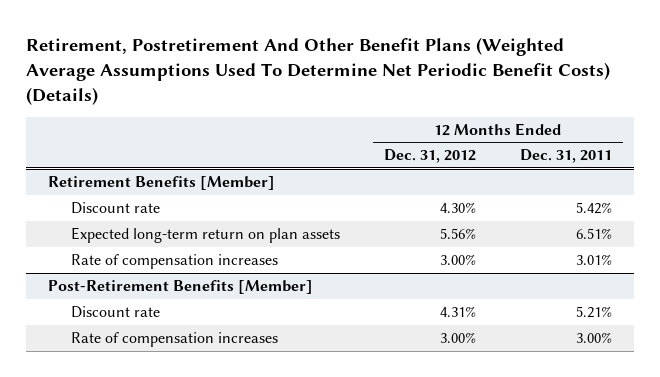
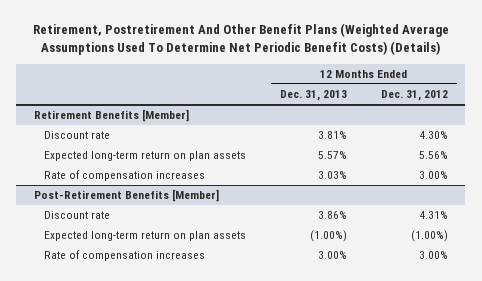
- | 12 Months Ended Dec. 31, 2012 | 12 Months Ended Dec. 31, 2011
+ | 12 Months Ended Dec. 31, 2013 | 12 Months Ended Dec. 31, 2012
@ Post-Retirement Benefits [Member]
+ Expected long-term return on plan assets | (1.00%) | (1.00%)

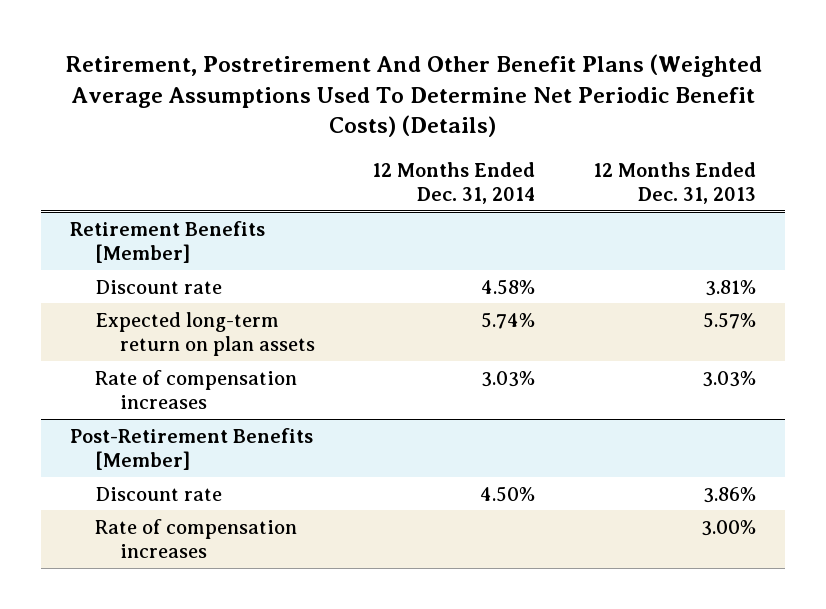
- | 12 Months Ended Dec. 31, 2013 | 12 Months Ended Dec. 31, 2012
+ | 12 Months Ended Dec. 31, 2014 | 12 Months Ended Dec. 31, 2013
@ Post-Retirement Benefits [Member]
- Expected long-term return on plan assets | (1.00%) | (1.00%)

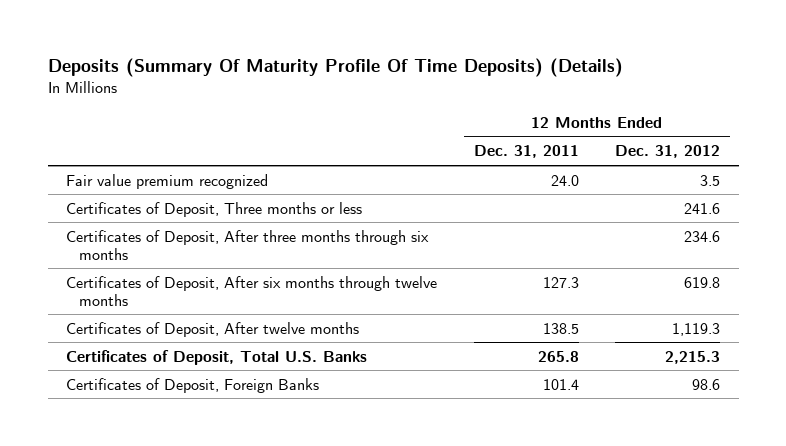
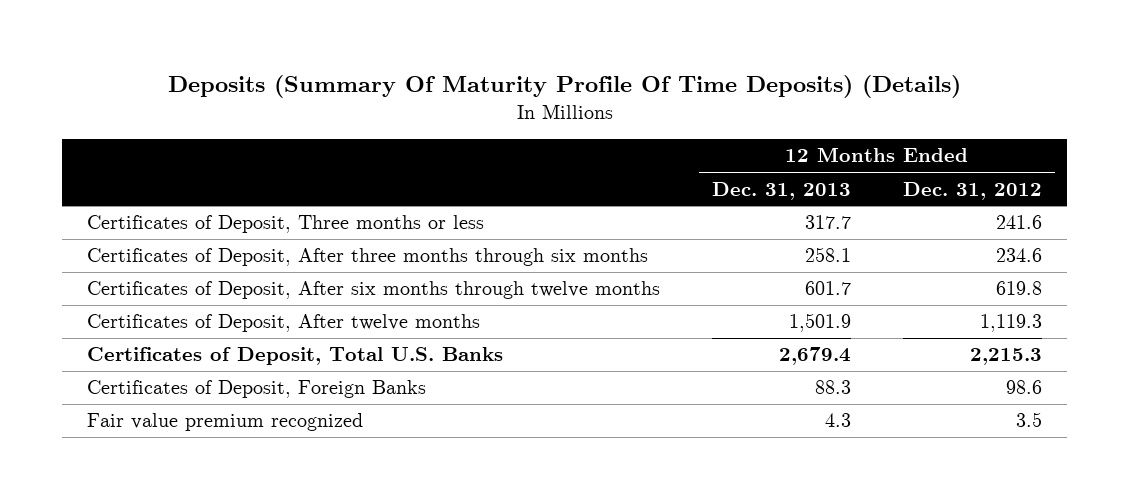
- | 12 Months Ended Dec. 31, 2011 | 12 Months Ended Dec. 31, 2012
+ | 12 Months Ended Dec. 31, 2013 | 12 Months Ended Dec. 31, 2012
moved down: Fair value premium recognized | 4.3 | 3.5

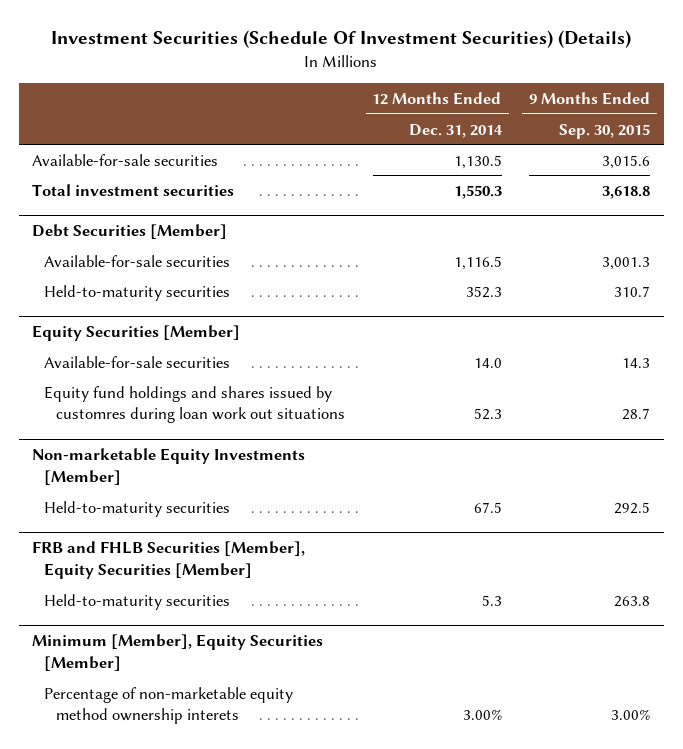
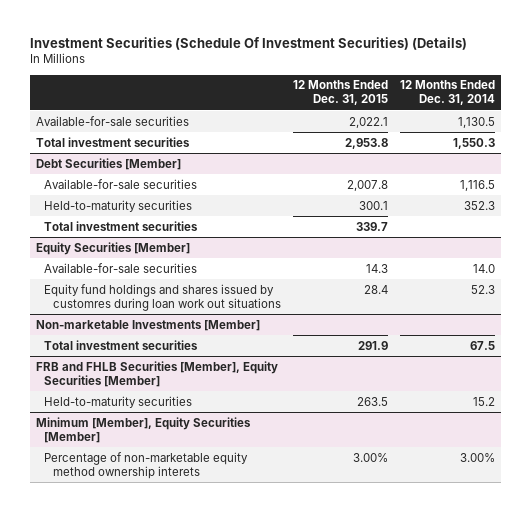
- | 12 Months Ended Dec. 31, 2014 | 9 Months Ended Sep. 30, 2015
+ | 12 Months Ended Dec. 31, 2015 | 12 Months Ended Dec. 31, 2014
@ Debt Securities [Member]
+ Total investment securities | 339.7 |
- Non-marketable Equity Investments [Member]
- Held-to-maturity securities | 67.5 | 292.5
+ Non-marketable Investments [Member]
+ Total investment securities | 291.9 | 67.5
@ FRB and FHLB Securities [Member], Equity Securities [Member]
- Held-to-maturity securities | 5.3 | 263.8
+ Held-to-maturity securities | 263.5 | 15.2

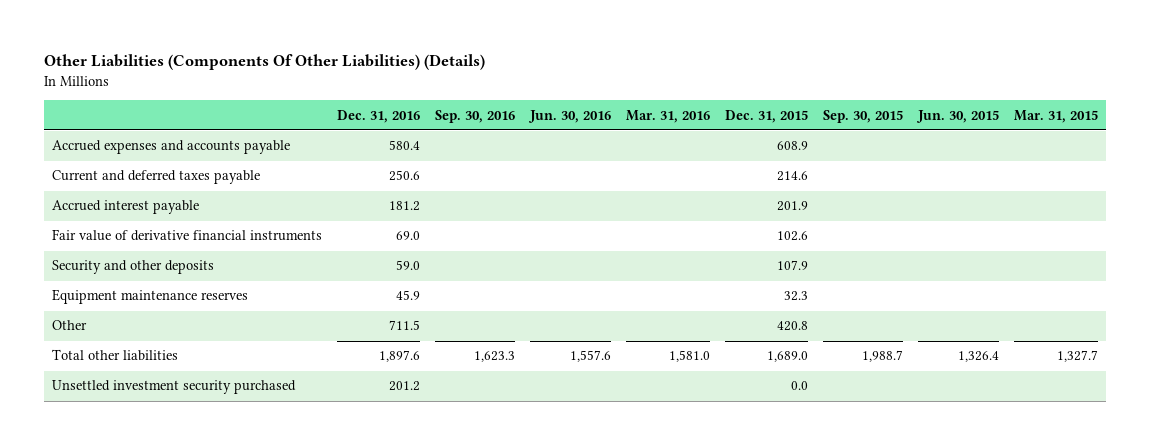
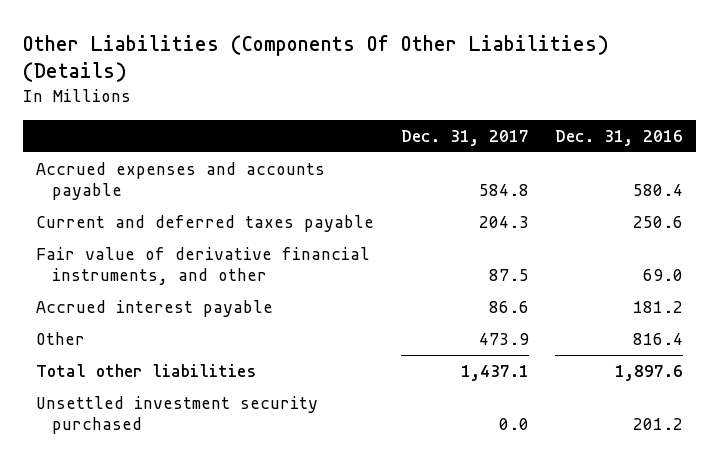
- | Dec. 31, 2016 | Sep. 30, 2016 | Jun. 30, 2016 | Mar. 31, 2016 | Dec. 31, 2015 | Sep. 30, 2015 | Jun. 30, 2015 | Mar. 31, 2015
+ | Dec. 31, 2017 | Dec. 31, 2016
+ Fair value of derivative financial instruments, and other | 87.5 | 69.0
- Fair value of derivative financial instruments | 69.0 | | | | 102.6 | | |
- Security and other deposits | 59.0 | | | | 107.9 | | |
- Equipment maintenance reserves | 45.9 | | | | 32.3 | | |
- Other | 711.5 | | | | 420.8 | | |
+ Other | 473.9 | 816.4

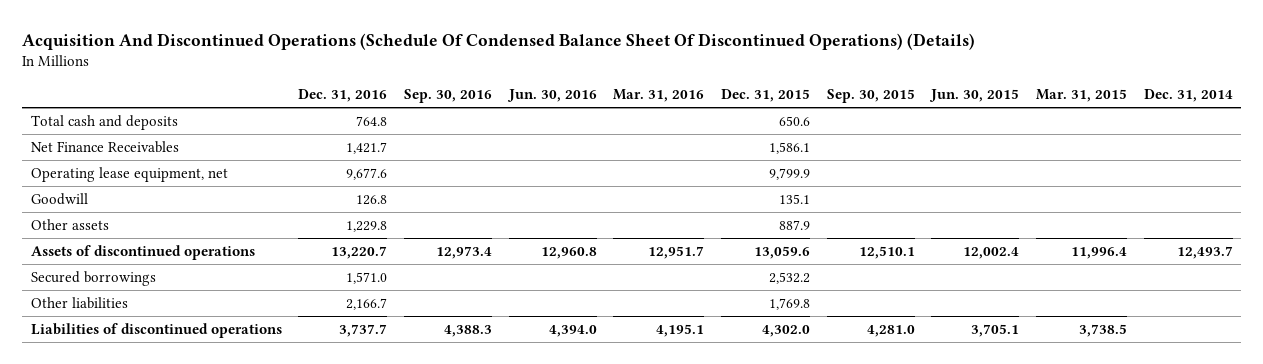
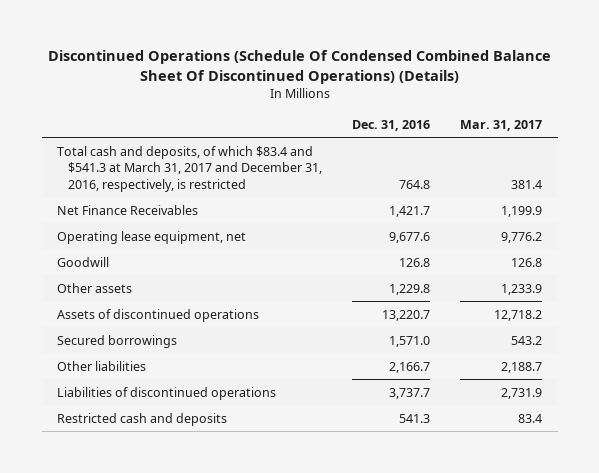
- Acquisition And Discontinued Operations (Schedule Of Condensed Balance Sheet Of Discontinued Operations) (Details)
+ Discontinued Operations (Schedule Of Condensed Combined Balance Sheet Of Discontinued Operations) (Details)
- | Dec. 31, 2016 | Sep. 30, 2016 | Jun. 30, 2016 | Mar. 31, 2016 | Dec. 31, 2015 | Sep. 30, 2015 | Jun. 30, 2015 | Mar. 31, 2015 | Dec. 31, 2014
+ | Dec. 31, 2016 | Mar. 31, 2017
- Total cash and deposits | 764.8 | | | | 650.6 | | | |
+ Total cash and deposits, of which $83.4 and $541.3 at March 31, 2017 and December 31, 2016, respectively, is restricted | 764.8 | 381.4
+ Restricted cash and deposits | 541.3 | 83.4

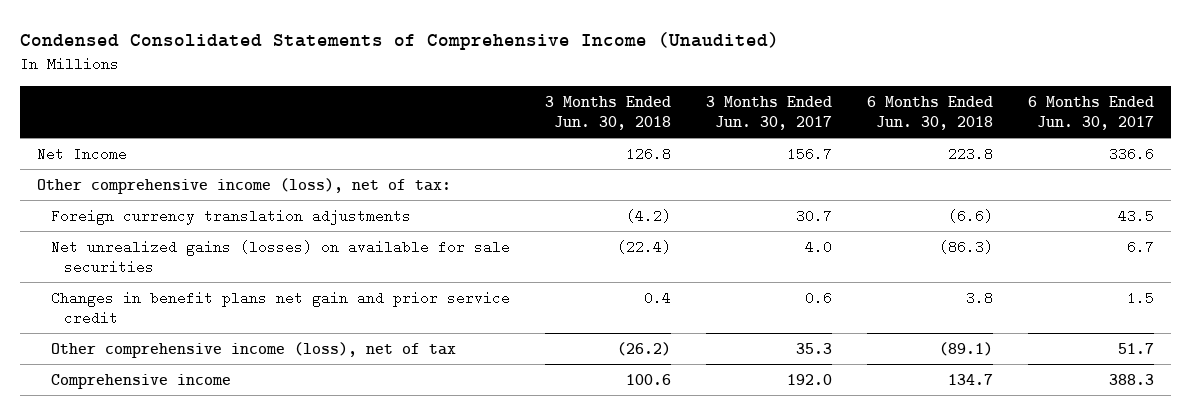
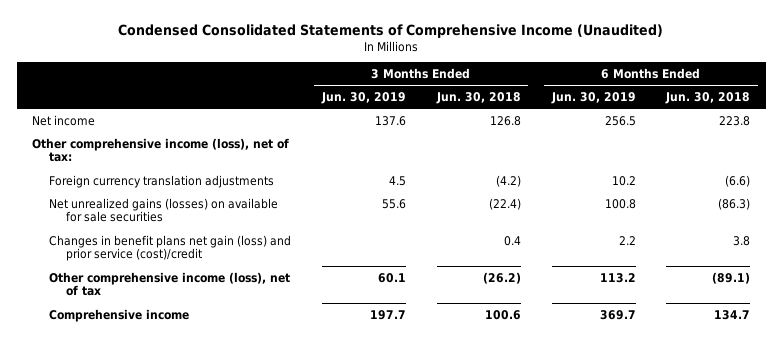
- | 3 Months Ended Jun. 30, 2018 | 3 Months Ended Jun. 30, 2017 | 6 Months Ended Jun. 30, 2018 | 6 Months Ended Jun. 30, 2017
+ | 3 Months Ended Jun. 30, 2019 | 3 Months Ended Jun. 30, 2018 | 6 Months Ended Jun. 30, 2019 | 6 Months Ended Jun. 30, 2018
- Net Income | 126.8 | 156.7 | 223.8 | 336.6
+ Net income | 137.6 | 126.8 | 256.5 | 223.8
- Changes in benefit plans net gain and prior service credit | 0.4 | 0.6 | 3.8 | 1.5
+ Changes in benefit plans net gain (loss) and prior service (cost)/credit | | 0.4 | 2.2 | 3.8

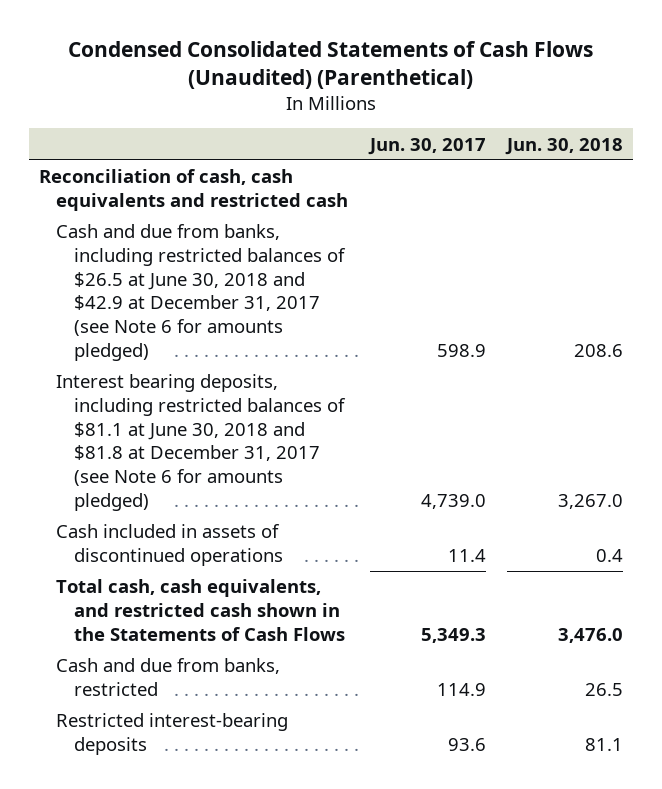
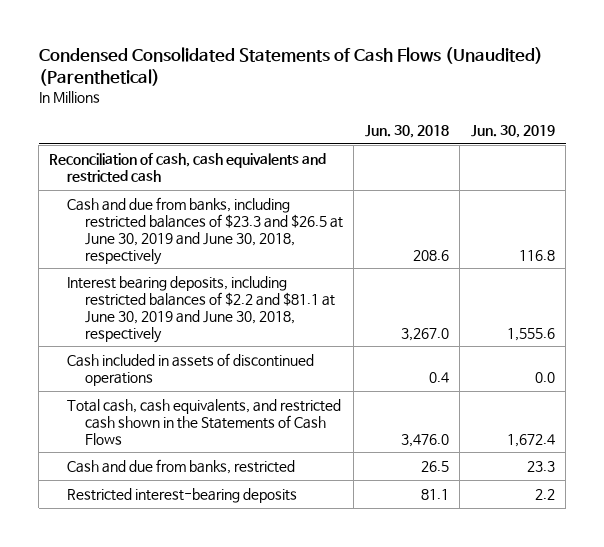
- | Jun. 30, 2017 | Jun. 30, 2018
+ | Jun. 30, 2018 | Jun. 30, 2019
- Cash and due from banks, including restricted balances of $26.5 at June 30, 2018 and $42.9 at December 31, 2017 (see Note 6 for amounts pledged) | 598.9 | 208.6
- Interest bearing deposits, including restricted balances of $81.1 at June 30, 2018 and $81.8 at December 31, 2017 (see Note 6 for amounts pledged) | 4,739.0 | 3,267.0
+ Cash and due from banks, including restricted balances of $23.3 and $26.5 at June 30, 2019 and June 30, 2018, respectively | 208.6 | 116.8
+ Interest bearing deposits, including restricted balances of $2.2 and $81.1 at June 30, 2019 and June 30, 2018, respectively | 3,267.0 | 1,555.6

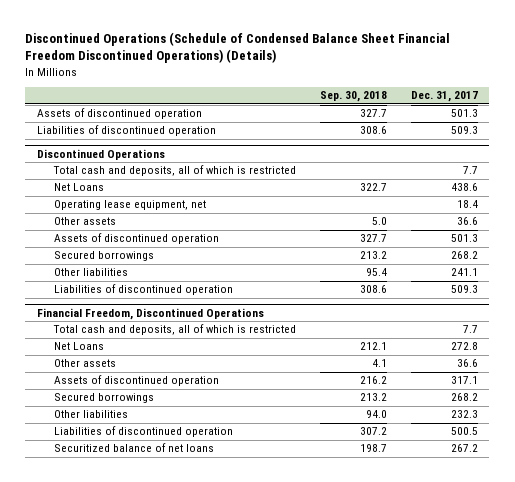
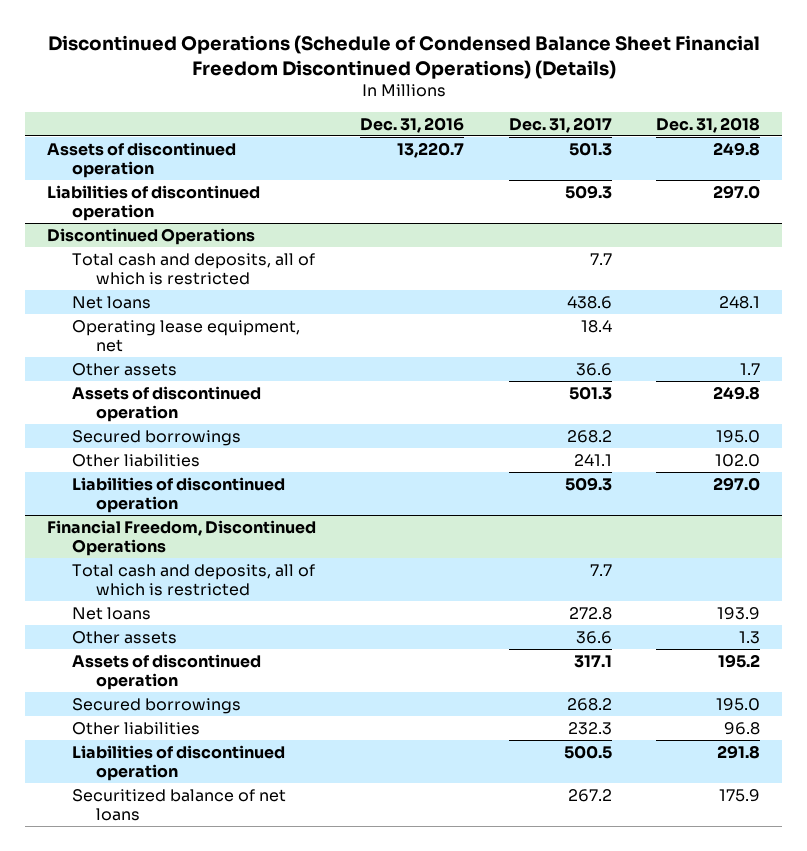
- | Sep. 30, 2018 | Dec. 31, 2017
+ | Dec. 31, 2016 | Dec. 31, 2017 | Dec. 31, 2018
@ Discontinued Operations
- Net Loans | 322.7 | 438.6
+ Net loans | | 438.6 | 248.1
@ Financial Freedom, Discontinued Operations
- Net Loans | 212.1 | 272.8
+ Net loans | | 272.8 | 193.9

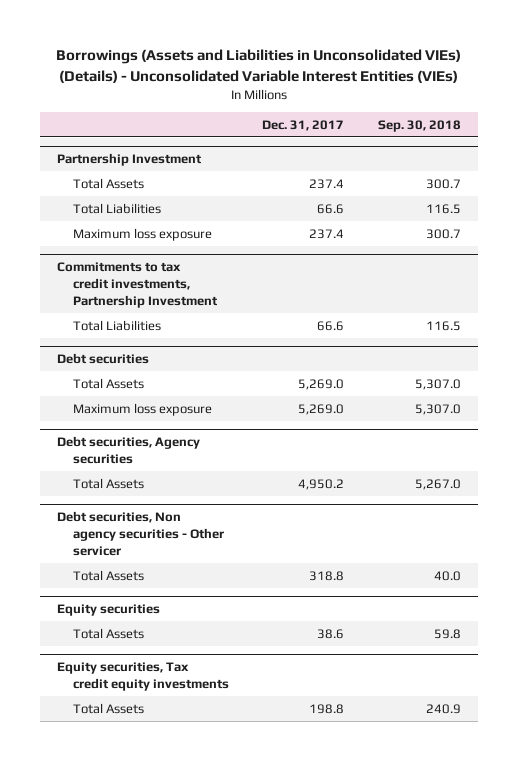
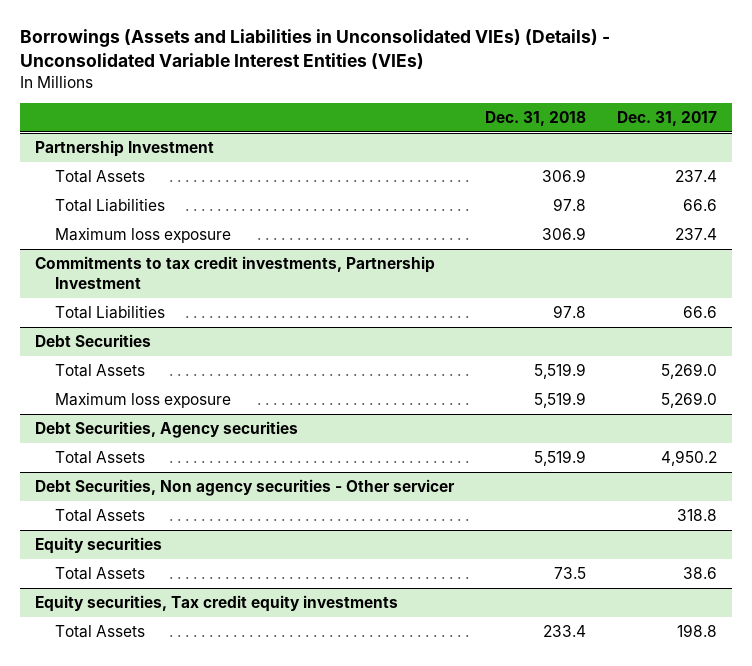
- | Dec. 31, 2017 | Sep. 30, 2018
+ | Dec. 31, 2018 | Dec. 31, 2017
- Debt securities
+ Debt Securities
- Debt securities, Agency securities
+ Debt Securities, Agency securities
- Debt securities, Non agency securities - Other servicer
+ Debt Securities, Non agency securities - Other servicer

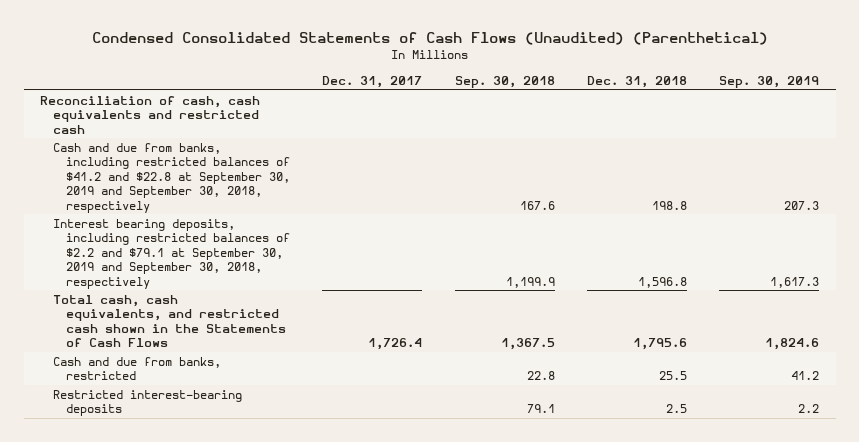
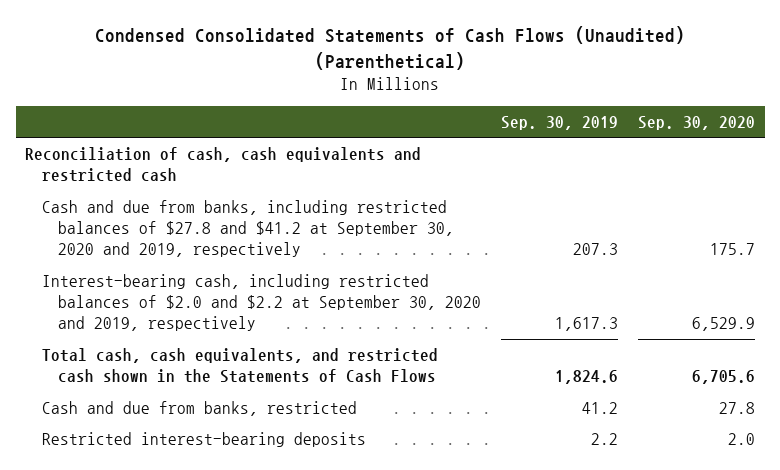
- | Dec. 31, 2017 | Sep. 30, 2018 | Dec. 31, 2018 | Sep. 30, 2019
+ | Sep. 30, 2019 | Sep. 30, 2020
- Cash and due from banks, including restricted balances of $41.2 and $22.8 at September 30, 2019 and September 30, 2018, respectively | | 167.6 | 198.8 | 207.3
- Interest bearing deposits, including restricted balances of $2.2 and $79.1 at September 30, 2019 and September 30, 2018, respectively | | 1,199.9 | 1,596.8 | 1,617.3
+ Cash and due from banks, including restricted balances of $27.8 and $41.2 at September 30, 2020 and 2019, respectively | 207.3 | 175.7
+ Interest-bearing cash, including restricted balances of $2.0 and $2.2 at September 30, 2020 and 2019, respectively | 1,617.3 | 6,529.9

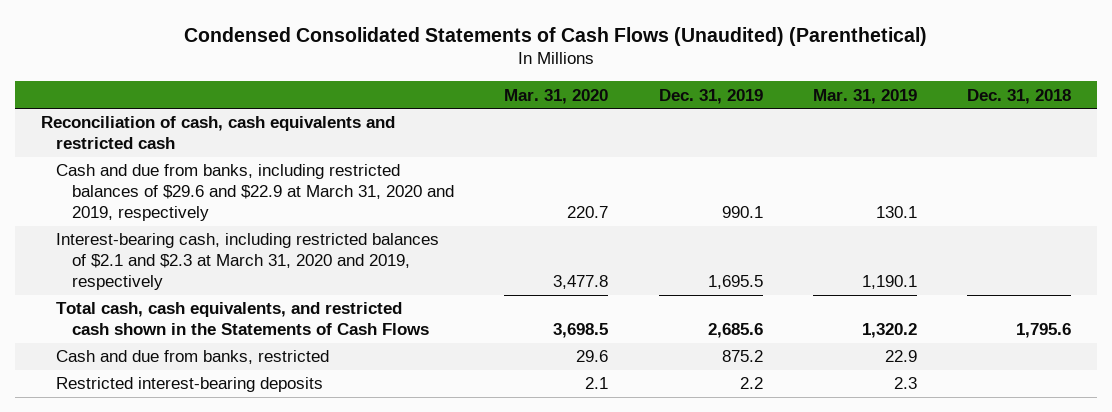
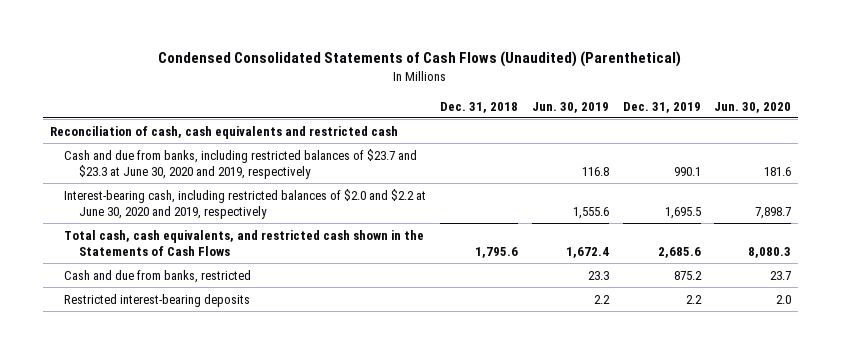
- | Mar. 31, 2020 | Dec. 31, 2019 | Mar. 31, 2019 | Dec. 31, 2018
+ | Dec. 31, 2018 | Jun. 30, 2019 | Dec. 31, 2019 | Jun. 30, 2020
- Cash and due from banks, including restricted balances of $29.6 and $22.9 at March 31, 2020 and 2019, respectively | 220.7 | 990.1 | 130.1 |
- Interest-bearing cash, including restricted balances of $2.1 and $2.3 at March 31, 2020 and 2019, respectively | 3,477.8 | 1,695.5 | 1,190.1 |
+ Cash and due from banks, including restricted balances of $23.7 and $23.3 at June 30, 2020 and 2019, respectively | | 116.8 | 990.1 | 181.6
+ Interest-bearing cash, including restricted balances of $2.0 and $2.2 at June 30, 2020 and 2019, respectively | | 1,555.6 | 1,695.5 | 7,898.7

